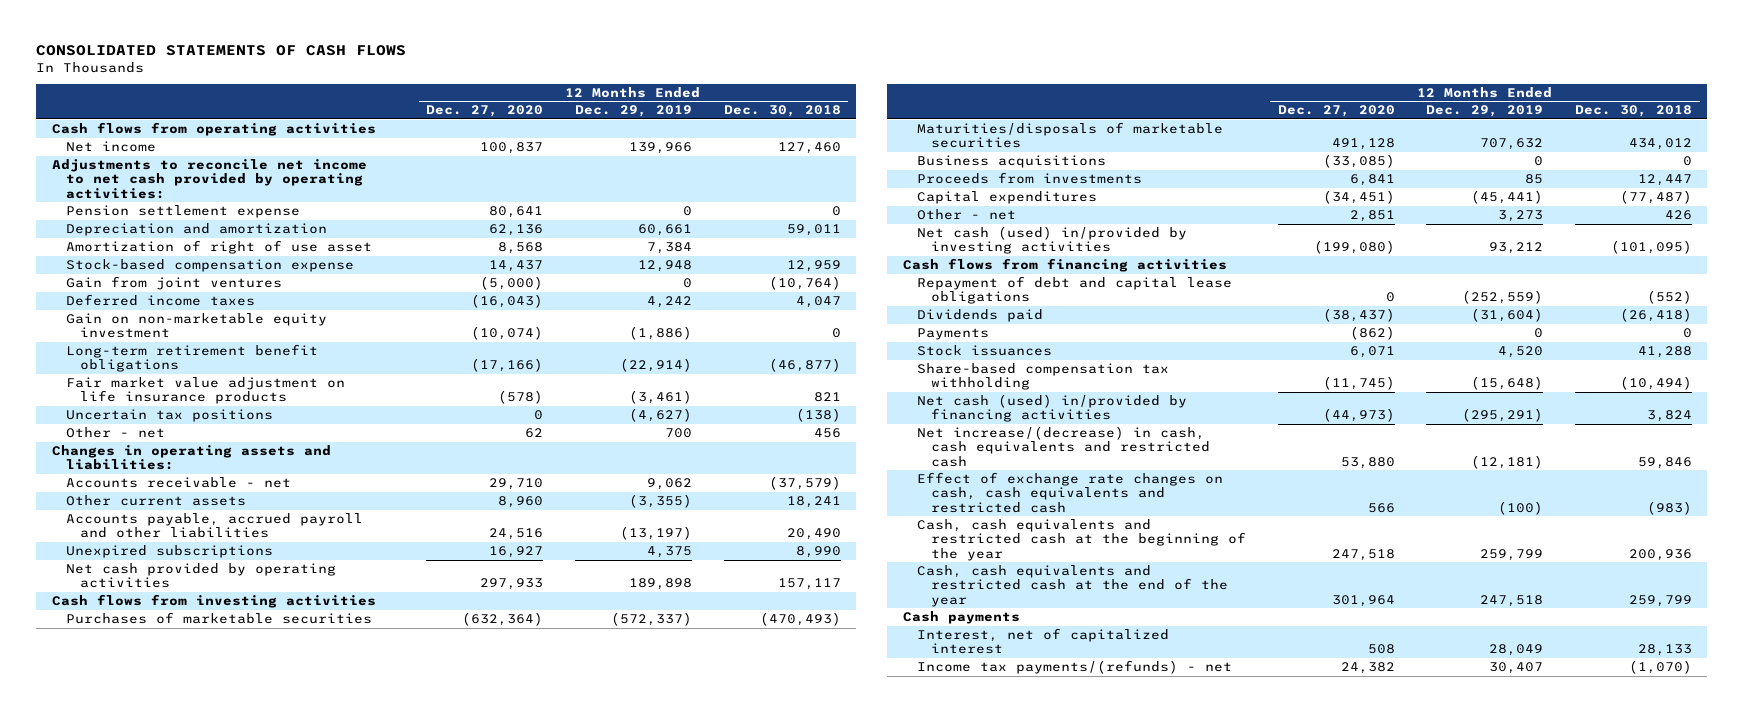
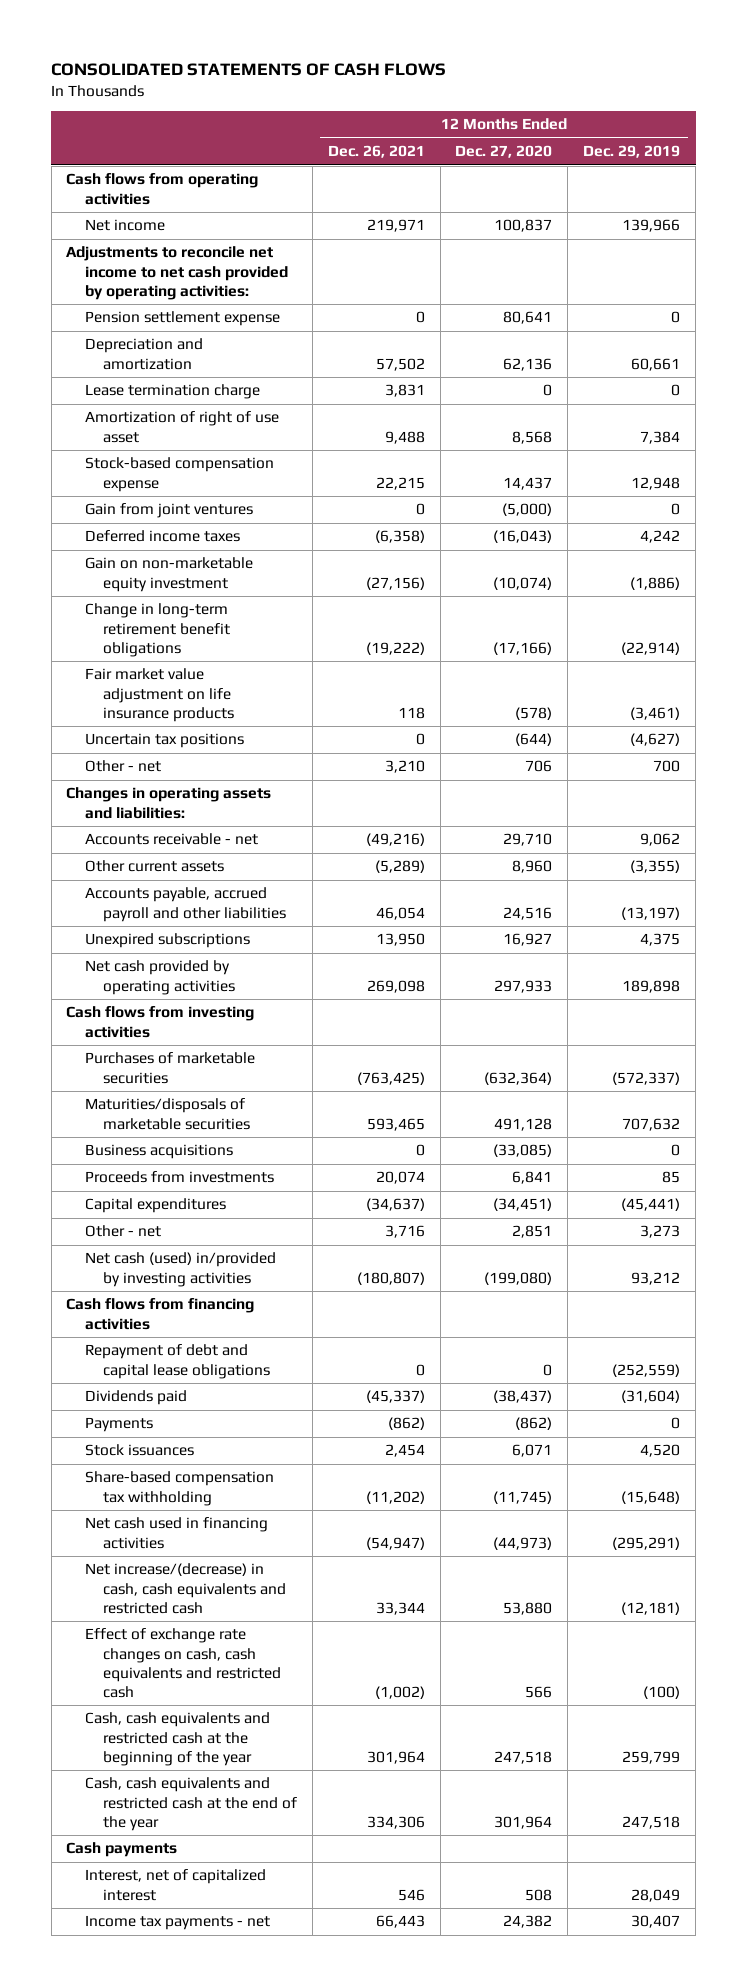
- | 12 Months Ended Dec. 27, 2020 | 12 Months Ended Dec. 29, 2019 | 12 Months Ended Dec. 30, 2018
+ | 12 Months Ended Dec. 26, 2021 | 12 Months Ended Dec. 27, 2020 | 12 Months Ended Dec. 29, 2019
+ Lease termination charge | 3,831 | 0 | 0
- Long-term retirement benefit obligations | (17,166) | (22,914) | (46,877)
+ Change in long-term retirement benefit obligations | (19,222) | (17,166) | (22,914)
- Uncertain tax positions | 0 | (4,627) | (138)
- Other - net | 62 | 700 | 456
+ Uncertain tax positions | 0 | (644) | (4,627)
+ Other - net | 3,210 | 706 | 700
- Net cash (used) in/provided by financing activities | (44,973) | (295,291) | 3,824
+ Net cash used in financing activities | (54,947) | (44,973) | (295,291)
- Income tax payments/(refunds) - net | 24,382 | 30,407 | (1,070)
+ Income tax payments - net | 66,443 | 24,382 | 30,407

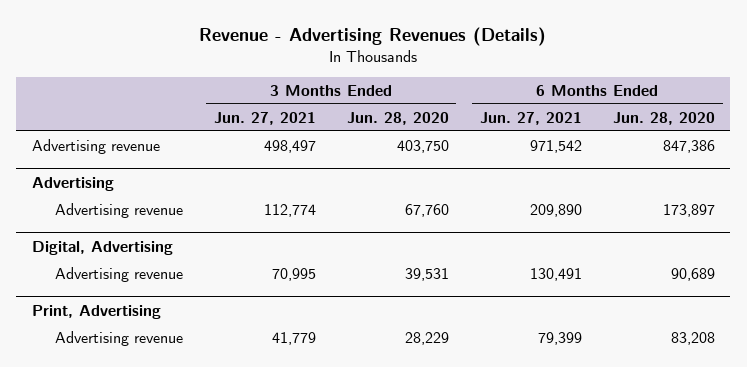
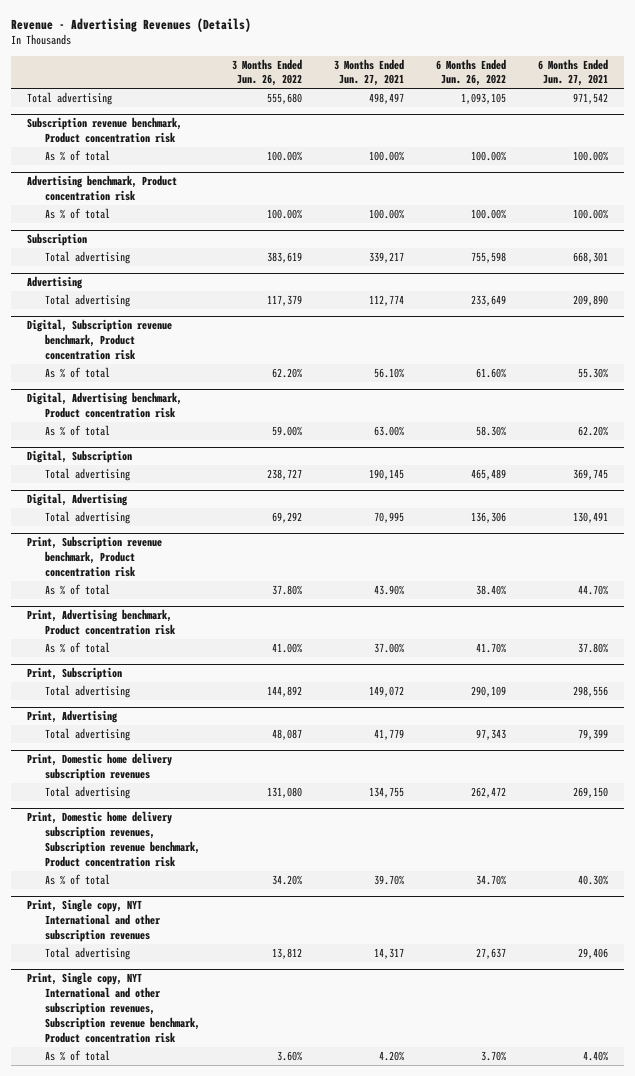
- | 3 Months Ended Jun. 27, 2021 | 3 Months Ended Jun. 28, 2020 | 6 Months Ended Jun. 27, 2021 | 6 Months Ended Jun. 28, 2020
+ | 3 Months Ended Jun. 26, 2022 | 3 Months Ended Jun. 27, 2021 | 6 Months Ended Jun. 26, 2022 | 6 Months Ended Jun. 27, 2021
- Advertising revenue | 498,497 | 403,750 | 971,542 | 847,386
+ Total advertising | 555,680 | 498,497 | 1,093,105 | 971,542
+ Subscription revenue benchmark, Product concentration risk
+ As % of total | 100.00% | 100.00% | 100.00% | 100.00%
+ Advertising benchmark, Product concentration risk
+ As % of total | 100.00% | 100.00% | 100.00% | 100.00%
+ Subscription
+ Total advertising | 383,619 | 339,217 | 755,598 | 668,301
@ Advertising
- Advertising revenue | 112,774 | 67,760 | 209,890 | 173,897
+ Total advertising | 117,379 | 112,774 | 233,649 | 209,890
+ Digital, Subscription revenue benchmark, Product concentration risk
+ As % of total | 62.20% | 56.10% | 61.60% | 55.30%
+ Digital, Advertising benchmark, Product concentration risk
+ As % of total | 59.00% | 63.00% | 58.30% | 62.20%
+ Digital, Subscription
+ Total advertising | 238,727 | 190,145 | 465,489 | 369,745
@ Digital, Advertising
- Advertising revenue | 70,995 | 39,531 | 130,491 | 90,689
+ Total advertising | 69,292 | 70,995 | 136,306 | 130,491
+ Print, Subscription revenue benchmark, Product concentration risk
+ As % of total | 37.80% | 43.90% | 38.40% | 44.70%
+ Print, Advertising benchmark, Product concentration risk
+ As % of total | 41.00% | 37.00% | 41.70% | 37.80%
+ Print, Subscription
+ Total advertising | 144,892 | 149,072 | 290,109 | 298,556
@ Print, Advertising
- Advertising revenue | 41,779 | 28,229 | 79,399 | 83,208
+ Total advertising | 48,087 | 41,779 | 97,343 | 79,399
+ Print, Domestic home delivery subscription revenues
+ Total advertising | 131,080 | 134,755 | 262,472 | 269,150
+ Print, Domestic home delivery subscription revenues, Subscription revenue benchmark, Product concentration risk
+ As % of total | 34.20% | 39.70% | 34.70% | 40.30%
+ Print, Single copy, NYT International and other subscription revenues
+ Total advertising | 13,812 | 14,317 | 27,637 | 29,406
+ Print, Single copy, NYT International and other subscription revenues, Subscription revenue benchmark, Product concentration risk
+ As % of total | 3.60% | 4.20% | 3.70% | 4.40%

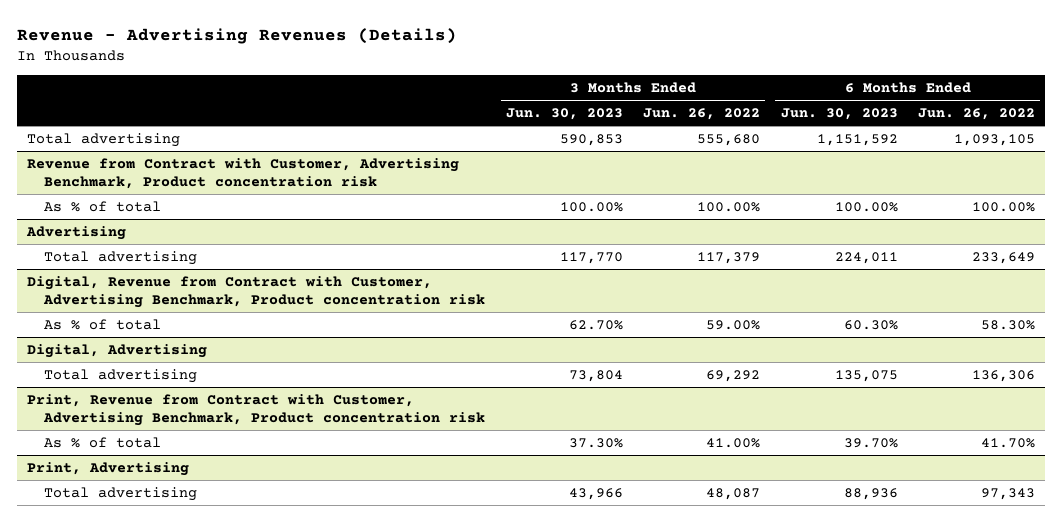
- | 3 Months Ended Jun. 26, 2022 | 3 Months Ended Jun. 27, 2021 | 6 Months Ended Jun. 26, 2022 | 6 Months Ended Jun. 27, 2021
+ | 3 Months Ended Jun. 30, 2023 | 3 Months Ended Jun. 26, 2022 | 6 Months Ended Jun. 30, 2023 | 6 Months Ended Jun. 26, 2022
- Subscription revenue benchmark, Product concentration risk
- As % of total | 100.00% | 100.00% | 100.00% | 100.00%
- Advertising benchmark, Product concentration risk
+ Revenue from Contract with Customer, Advertising Benchmark, Product concentration risk
- Subscription
- Total advertising | 383,619 | 339,217 | 755,598 | 668,301
- Digital, Subscription revenue benchmark, Product concentration risk
- As % of total | 62.20% | 56.10% | 61.60% | 55.30%
- Digital, Advertising benchmark, Product concentration risk
+ Digital, Revenue from Contract with Customer, Advertising Benchmark, Product concentration risk
- Digital, Subscription
- Total advertising | 238,727 | 190,145 | 465,489 | 369,745
- Print, Subscription revenue benchmark, Product concentration risk
- As % of total | 37.80% | 43.90% | 38.40% | 44.70%
- Print, Advertising benchmark, Product concentration risk
+ Print, Revenue from Contract with Customer, Advertising Benchmark, Product concentration risk
- Print, Subscription
- Total advertising | 144,892 | 149,072 | 290,109 | 298,556
- Print, Domestic home delivery subscription revenues
- Total advertising | 131,080 | 134,755 | 262,472 | 269,150
- Print, Domestic home delivery subscription revenues, Subscription revenue benchmark, Product concentration risk
- As % of total | 34.20% | 39.70% | 34.70% | 40.30%
- Print, Single copy, NYT International and other subscription revenues
- Total advertising | 13,812 | 14,317 | 27,637 | 29,406
- Print, Single copy, NYT International and other subscription revenues, Subscription revenue benchmark, Product concentration risk
- As % of total | 3.60% | 4.20% | 3.70% | 4.40%

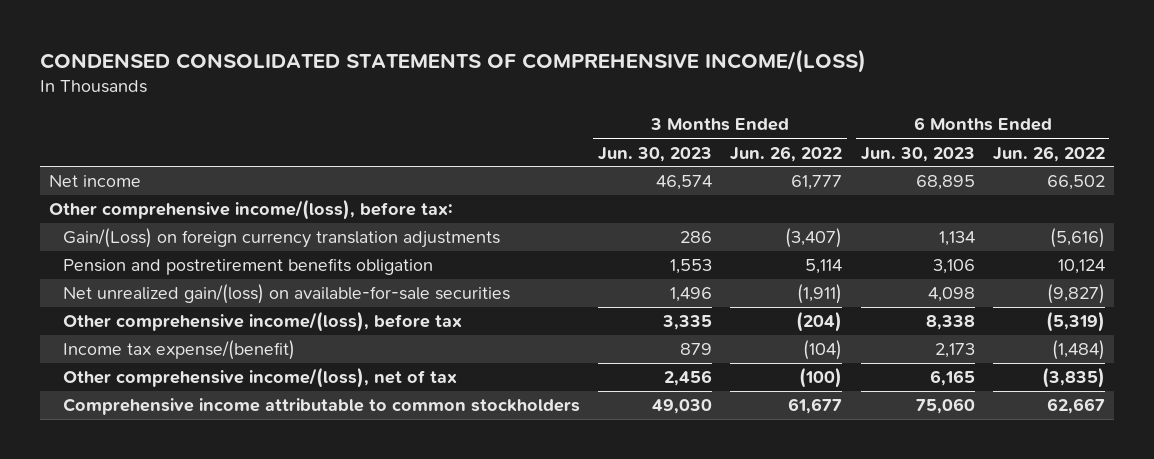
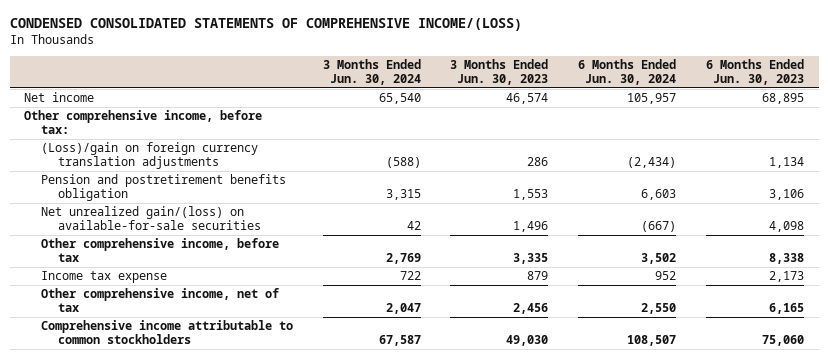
- | 3 Months Ended Jun. 30, 2023 | 3 Months Ended Jun. 26, 2022 | 6 Months Ended Jun. 30, 2023 | 6 Months Ended Jun. 26, 2022
+ | 3 Months Ended Jun. 30, 2024 | 3 Months Ended Jun. 30, 2023 | 6 Months Ended Jun. 30, 2024 | 6 Months Ended Jun. 30, 2023
- Other comprehensive income/(loss), before tax:
- Gain/(Loss) on foreign currency translation adjustments | 286 | (3,407) | 1,134 | (5,616)
+ Other comprehensive income, before tax:
+ (Loss)/gain on foreign currency translation adjustments | (588) | 286 | (2,434) | 1,134
- Other comprehensive income/(loss), before tax | 3,335 | (204) | 8,338 | (5,319)
- Income tax expense/(benefit) | 879 | (104) | 2,173 | (1,484)
- Other comprehensive income/(loss), net of tax | 2,456 | (100) | 6,165 | (3,835)
+ Other comprehensive income, before tax | 2,769 | 3,335 | 3,502 | 8,338
+ Income tax expense | 722 | 879 | 952 | 2,173
+ Other comprehensive income, net of tax | 2,047 | 2,456 | 2,550 | 6,165

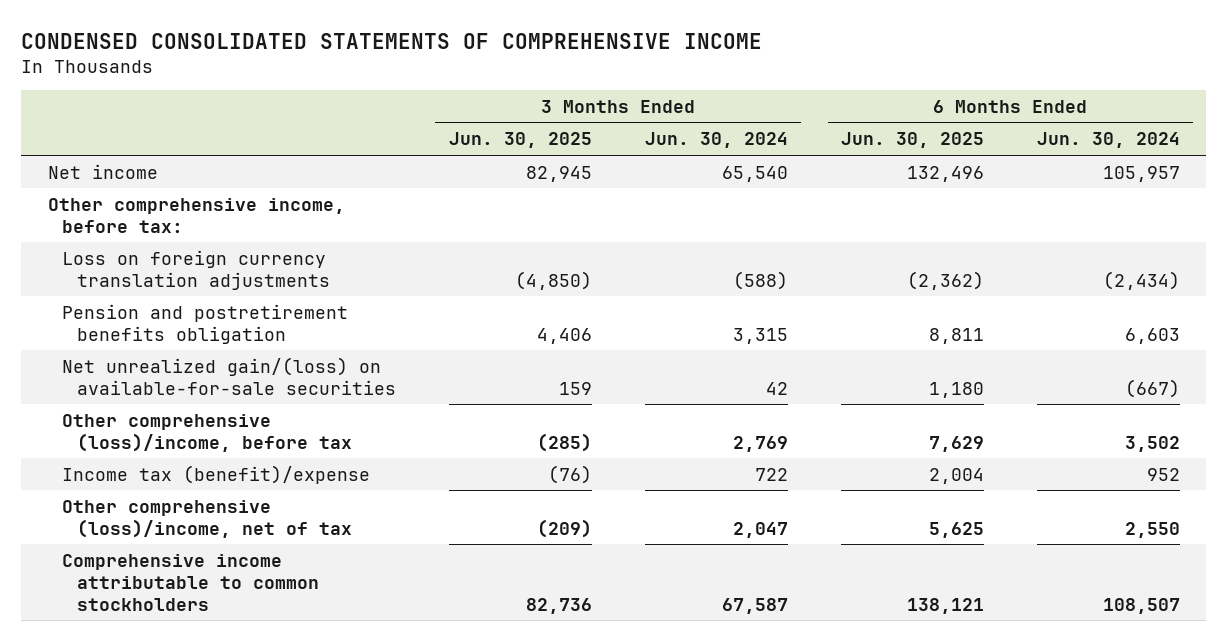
- CONDENSED CONSOLIDATED STATEMENTS OF COMPREHENSIVE INCOME/(LOSS)
+ CONDENSED CONSOLIDATED STATEMENTS OF COMPREHENSIVE INCOME
- | 3 Months Ended Jun. 30, 2024 | 3 Months Ended Jun. 30, 2023 | 6 Months Ended Jun. 30, 2024 | 6 Months Ended Jun. 30, 2023
+ | 3 Months Ended Jun. 30, 2025 | 3 Months Ended Jun. 30, 2024 | 6 Months Ended Jun. 30, 2025 | 6 Months Ended Jun. 30, 2024
- (Loss)/gain on foreign currency translation adjustments | (588) | 286 | (2,434) | 1,134
+ Loss on foreign currency translation adjustments | (4,850) | (588) | (2,362) | (2,434)
- Other comprehensive income, before tax | 2,769 | 3,335 | 3,502 | 8,338
- Income tax expense | 722 | 879 | 952 | 2,173
- Other comprehensive income, net of tax | 2,047 | 2,456 | 2,550 | 6,165
+ Other comprehensive (loss)/income, before tax | (285) | 2,769 | 7,629 | 3,502
+ Income tax (benefit)/expense | (76) | 722 | 2,004 | 952
+ Other comprehensive (loss)/income, net of tax | (209) | 2,047 | 5,625 | 2,550

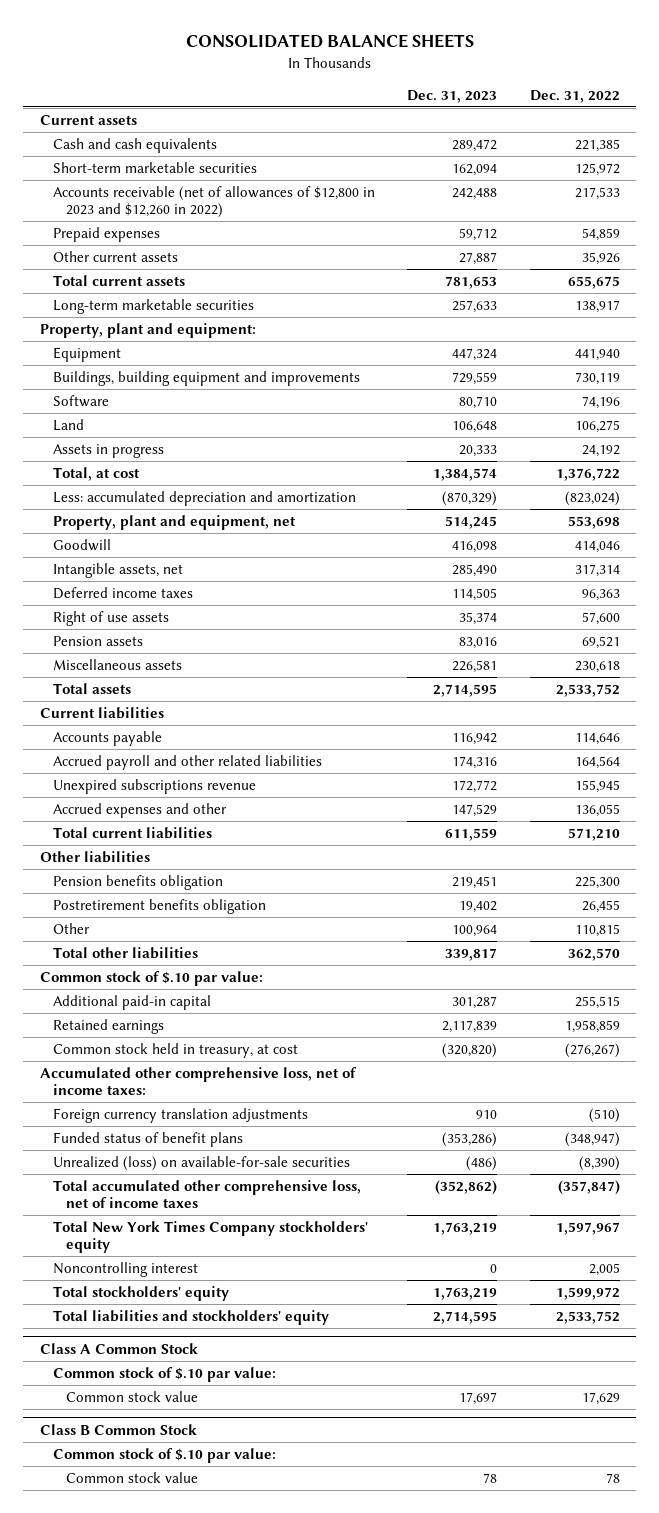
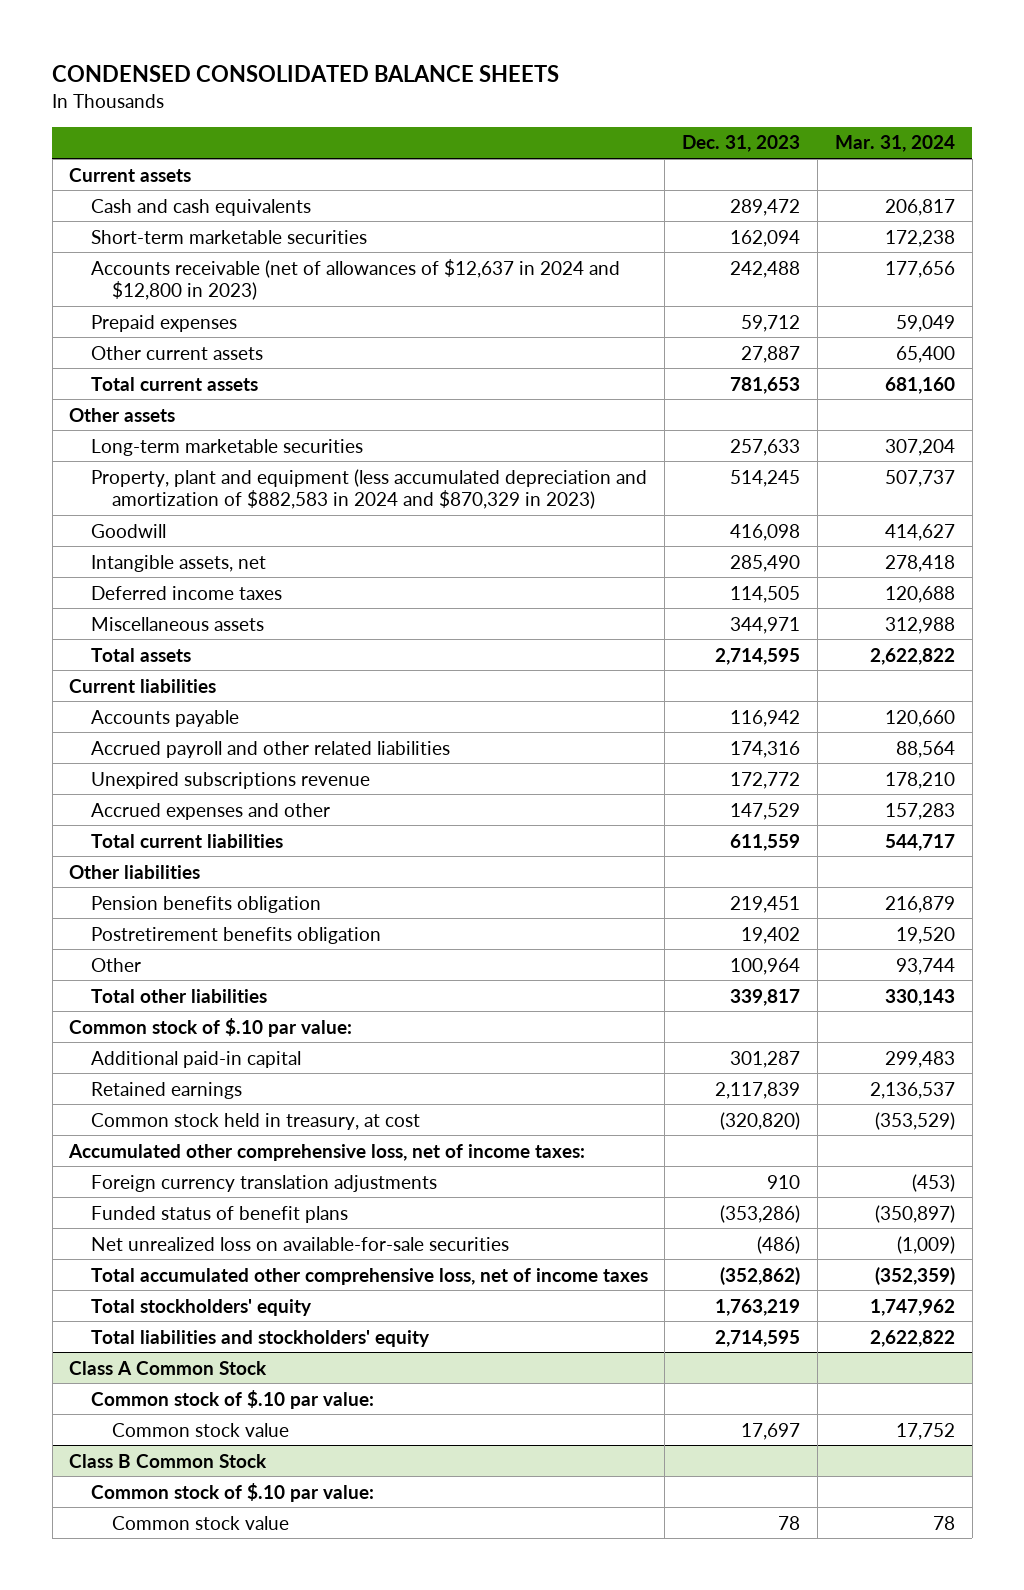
- CONSOLIDATED BALANCE SHEETS
+ CONDENSED CONSOLIDATED BALANCE SHEETS
- | Dec. 31, 2023 | Dec. 31, 2022
+ | Dec. 31, 2023 | Mar. 31, 2024
- Accounts receivable (net of allowances of $12,800 in 2023 and $12,260 in 2022) | 242,488 | 217,533
+ Accounts receivable (net of allowances of $12,637 in 2024 and $12,800 in 2023) | 242,488 | 177,656
+ Other assets
- Property, plant and equipment:
- Equipment | 447,324 | 441,940
- Buildings, building equipment and improvements | 729,559 | 730,119
- Software | 80,710 | 74,196
- Land | 106,648 | 106,275
- Assets in progress | 20,333 | 24,192
- Total, at cost | 1,384,574 | 1,376,722
- Less: accumulated depreciation and amortization | (870,329) | (823,024)
- Property, plant and equipment, net | 514,245 | 553,698
+ Property, plant and equipment (less accumulated depreciation and amortization of $882,583 in 2024 and $870,329 in 2023) | 514,245 | 507,737
- Right of use assets | 35,374 | 57,600
- Pension assets | 83,016 | 69,521
- Miscellaneous assets | 226,581 | 230,618
+ Miscellaneous assets | 344,971 | 312,988
- Unrealized (loss) on available-for-sale securities | (486) | (8,390)
+ Net unrealized loss on available-for-sale securities | (486) | (1,009)
- Total New York Times Company stockholders' equity | 1,763,219 | 1,597,967
- Noncontrolling interest | 0 | 2,005

